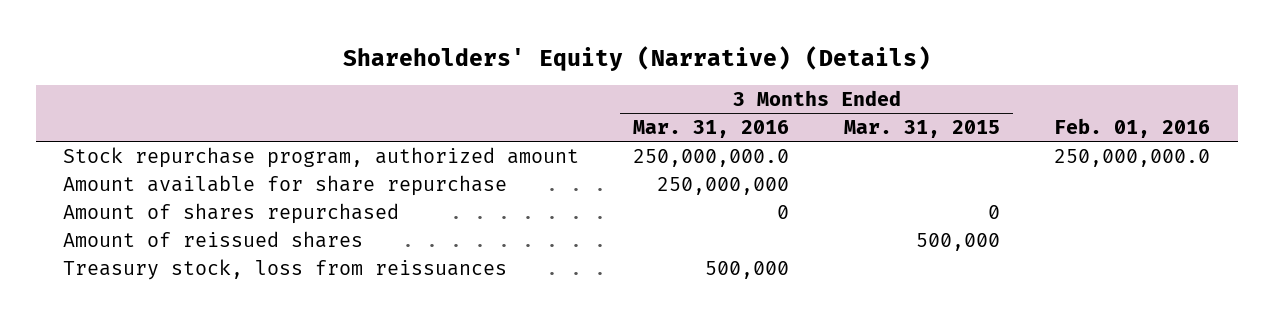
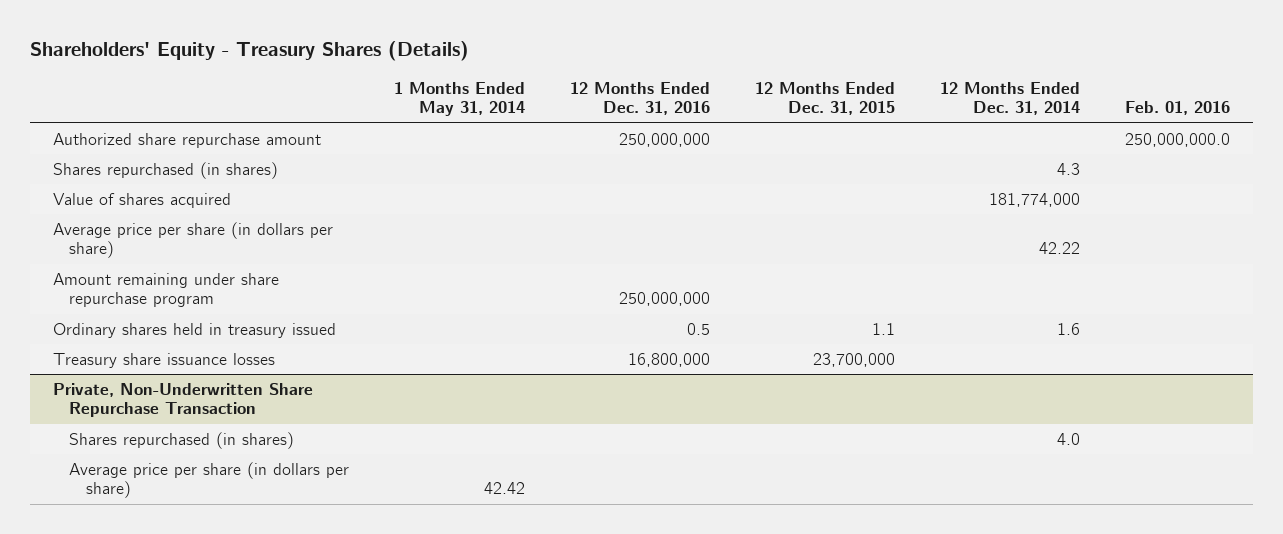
- Shareholders' Equity (Narrative) (Details)
+ Shareholders' Equity - Treasury Shares (Details)
- | 3 Months Ended Mar. 31, 2016 | 3 Months Ended Mar. 31, 2015 | Feb. 01, 2016
+ | 1 Months Ended May 31, 2014 | 12 Months Ended Dec. 31, 2016 | 12 Months Ended Dec. 31, 2015 | 12 Months Ended Dec. 31, 2014 | Feb. 01, 2016
- Stock repurchase program, authorized amount | 250,000,000.0 | | 250,000,000.0
- Amount available for share repurchase | 250,000,000 | |
- Amount of shares repurchased | 0 | 0 |
- Amount of reissued shares | | 500,000 |
- Treasury stock, loss from reissuances | 500,000 | |
+ Authorized share repurchase amount | | 250,000,000 | | | 250,000,000.0
+ Shares repurchased (in shares) | | | | 4.3 |
+ Value of shares acquired | | | | 181,774,000 |
+ Average price per share (in dollars per share) | | | | 42.22 |
+ Amount remaining under share repurchase program | | 250,000,000 | | |
+ Ordinary shares held in treasury issued | | 0.5 | 1.1 | 1.6 |
+ Treasury share issuance losses | | 16,800,000 | 23,700,000 | |
+ Private, Non-Underwritten Share Repurchase Transaction
+ Shares repurchased (in shares) | | | | 4.0 |
+ Average price per share (in dollars per share) | 42.42 | | | |

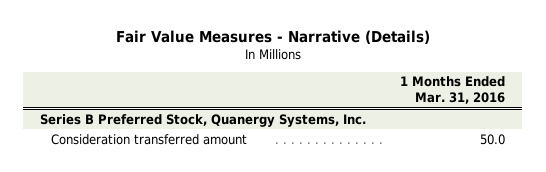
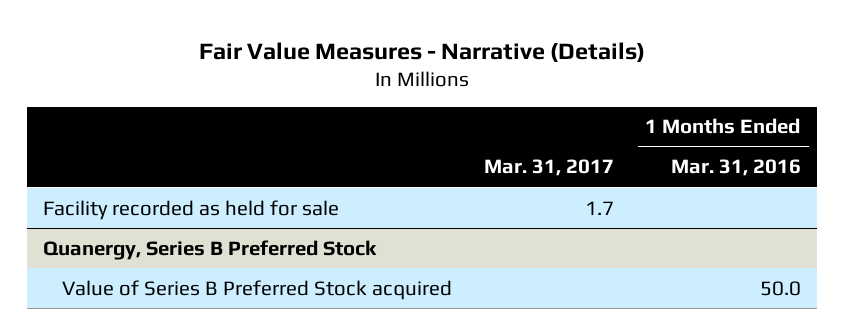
- | 1 Months Ended Mar. 31, 2016
+ | Mar. 31, 2017 | 1 Months Ended Mar. 31, 2016
- Series B Preferred Stock, Quanergy Systems, Inc.
- Consideration transferred amount | 50.0
+ Facility recorded as held for sale | 1.7 |
+ Quanergy, Series B Preferred Stock
+ Value of Series B Preferred Stock acquired | | 50.0

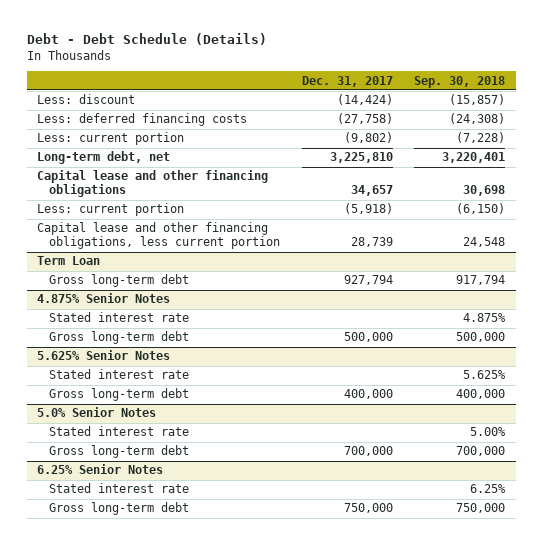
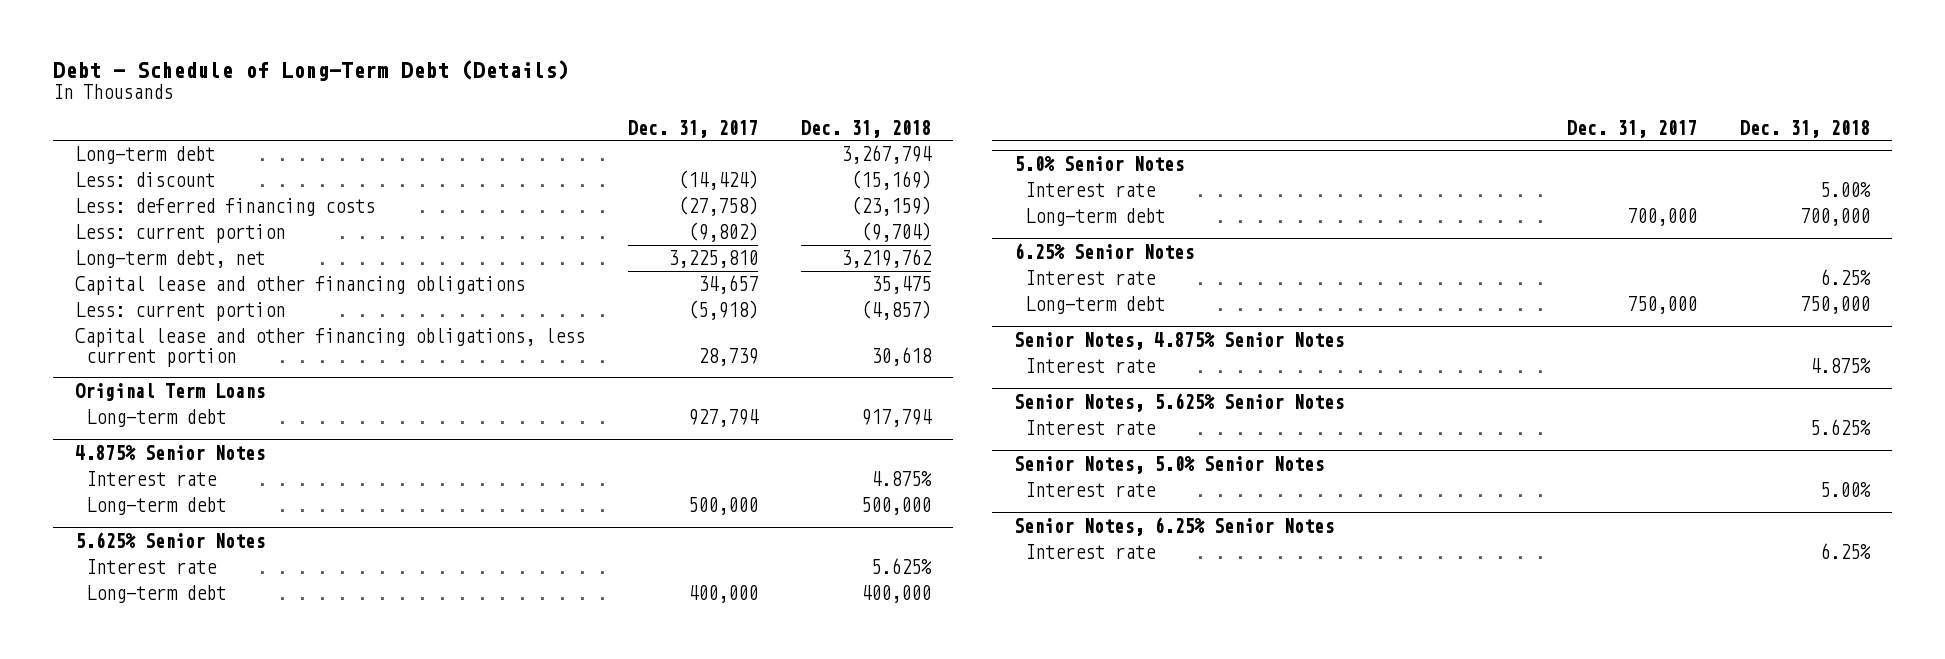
- Debt - Debt Schedule (Details)
+ Debt - Schedule of Long-Term Debt (Details)
- | Dec. 31, 2017 | Sep. 30, 2018
+ | Dec. 31, 2017 | Dec. 31, 2018
+ Long-term debt | | 3,267,794
- Term Loan
- Gross long-term debt | 927,794 | 917,794
+ Original Term Loans
+ Long-term debt | 927,794 | 917,794
@ 4.875% Senior Notes
- Stated interest rate | | 4.875%
- Gross long-term debt | 500,000 | 500,000
+ Interest rate | | 4.875%
+ Long-term debt | 500,000 | 500,000
@ 5.625% Senior Notes
- Stated interest rate | | 5.625%
- Gross long-term debt | 400,000 | 400,000
+ Interest rate | | 5.625%
+ Long-term debt | 400,000 | 400,000
@ 5.0% Senior Notes
- Stated interest rate | | 5.00%
- Gross long-term debt | 700,000 | 700,000
+ Interest rate | | 5.00%
+ Long-term debt | 700,000 | 700,000
@ 6.25% Senior Notes
- Stated interest rate | | 6.25%
- Gross long-term debt | 750,000 | 750,000
+ Interest rate | | 6.25%
+ Long-term debt | 750,000 | 750,000
+ Senior Notes, 4.875% Senior Notes
+ Interest rate | | 4.875%
+ Senior Notes, 5.625% Senior Notes
+ Interest rate | | 5.625%
+ Senior Notes, 5.0% Senior Notes
+ Interest rate | | 5.00%
+ Senior Notes, 6.25% Senior Notes
+ Interest rate | | 6.25%

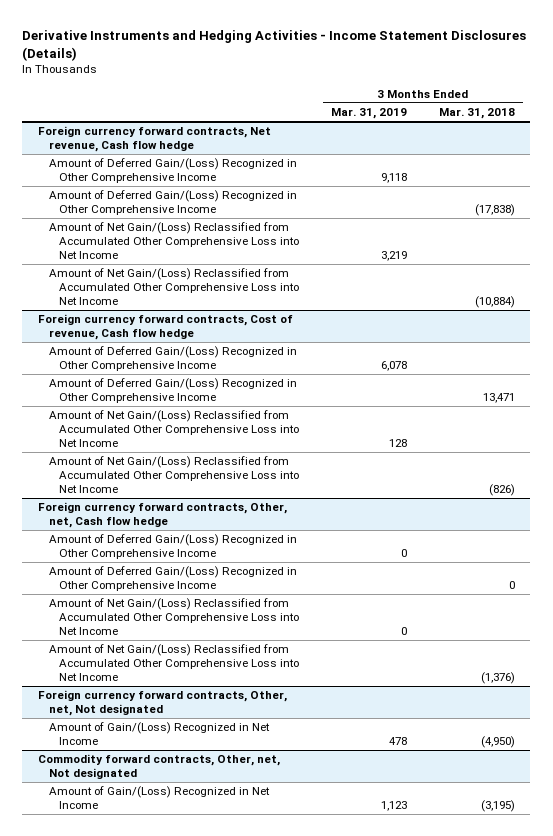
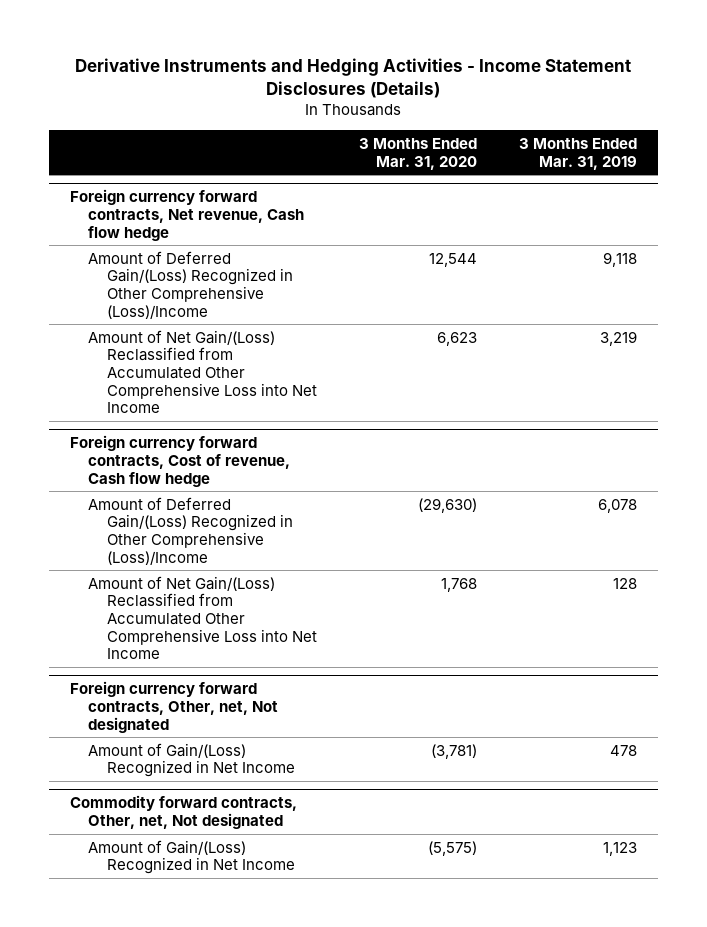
- | 3 Months Ended Mar. 31, 2019 | 3 Months Ended Mar. 31, 2018
+ | 3 Months Ended Mar. 31, 2020 | 3 Months Ended Mar. 31, 2019
@ Foreign currency forward contracts, Net revenue, Cash flow hedge
- Amount of Deferred Gain/(Loss) Recognized in Other Comprehensive Income | 9,118 |
- Amount of Deferred Gain/(Loss) Recognized in Other Comprehensive Income | | (17,838)
+ Amount of Deferred Gain/(Loss) Recognized in Other Comprehensive (Loss)/Income | 12,544 | 9,118
- Amount of Net Gain/(Loss) Reclassified from Accumulated Other Comprehensive Loss into Net Income | | (10,884)
@ Foreign currency forward contracts, Cost of revenue, Cash flow hedge
- Amount of Deferred Gain/(Loss) Recognized in Other Comprehensive Income | 6,078 |
- Amount of Deferred Gain/(Loss) Recognized in Other Comprehensive Income | | 13,471
+ Amount of Deferred Gain/(Loss) Recognized in Other Comprehensive (Loss)/Income | (29,630) | 6,078
- Amount of Net Gain/(Loss) Reclassified from Accumulated Other Comprehensive Loss into Net Income | | (826)
- Foreign currency forward contracts, Other, net, Cash flow hedge
- Amount of Deferred Gain/(Loss) Recognized in Other Comprehensive Income | 0 |
- Amount of Deferred Gain/(Loss) Recognized in Other Comprehensive Income | | 0
- Amount of Net Gain/(Loss) Reclassified from Accumulated Other Comprehensive Loss into Net Income | 0 |
- Amount of Net Gain/(Loss) Reclassified from Accumulated Other Comprehensive Loss into Net Income | | (1,376)

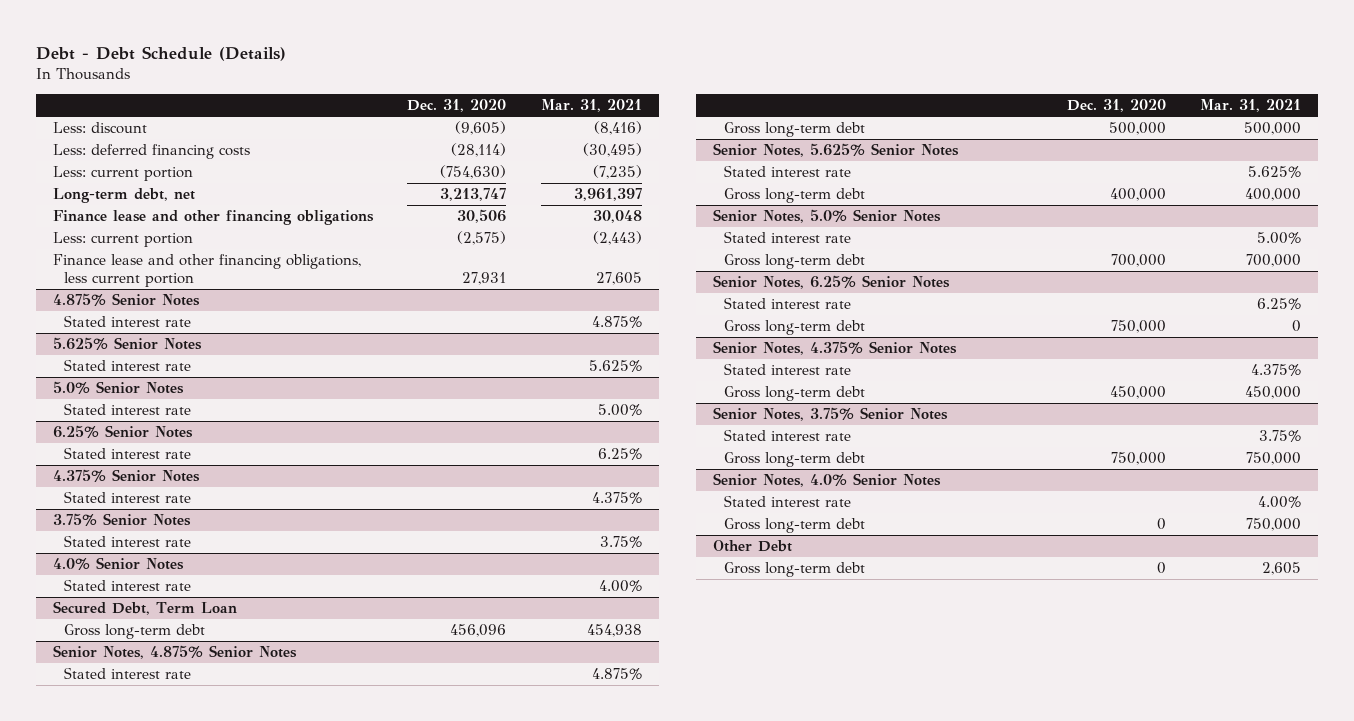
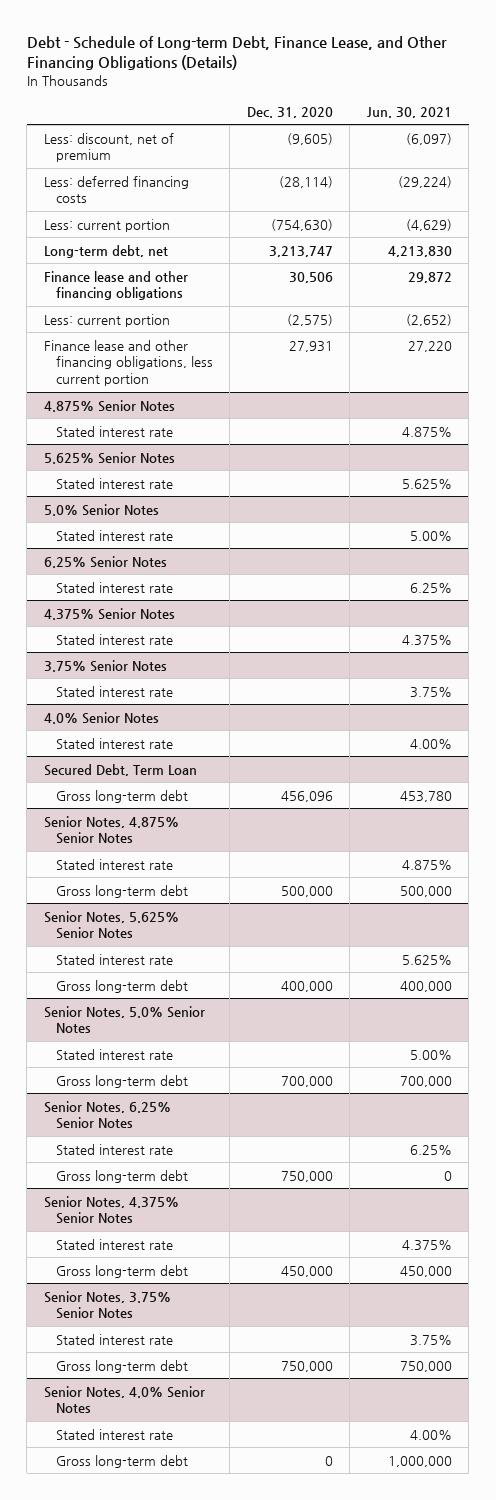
- Debt - Debt Schedule (Details)
+ Debt - Schedule of Long-term Debt, Finance Lease, and Other Financing Obligations (Details)
- | Dec. 31, 2020 | Mar. 31, 2021
+ | Dec. 31, 2020 | Jun. 30, 2021
- Less: discount | (9,605) | (8,416)
+ Less: discount, net of premium | (9,605) | (6,097)
- Other Debt
- Gross long-term debt | 0 | 2,605

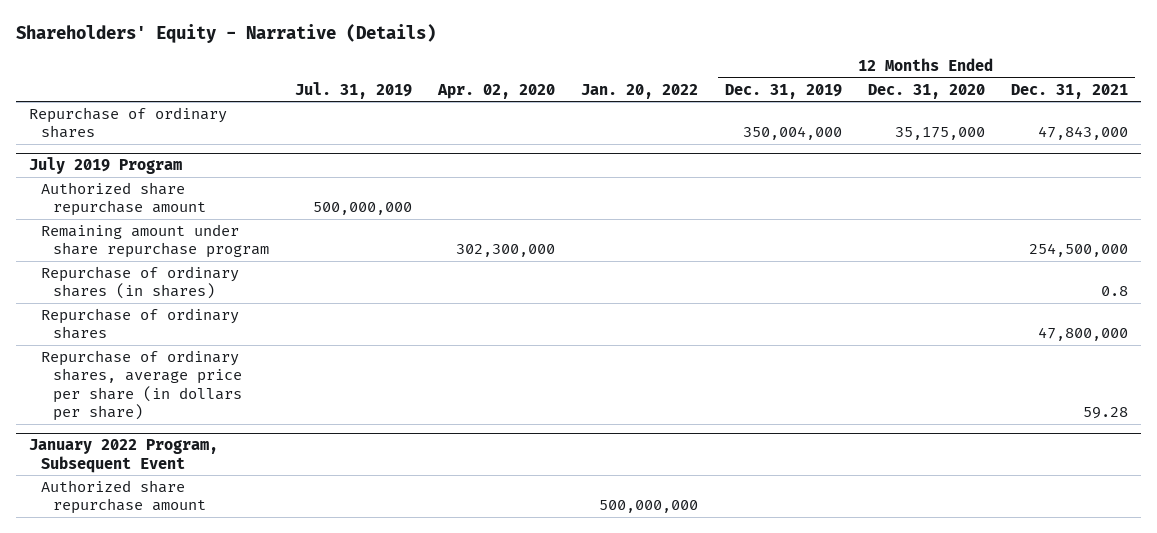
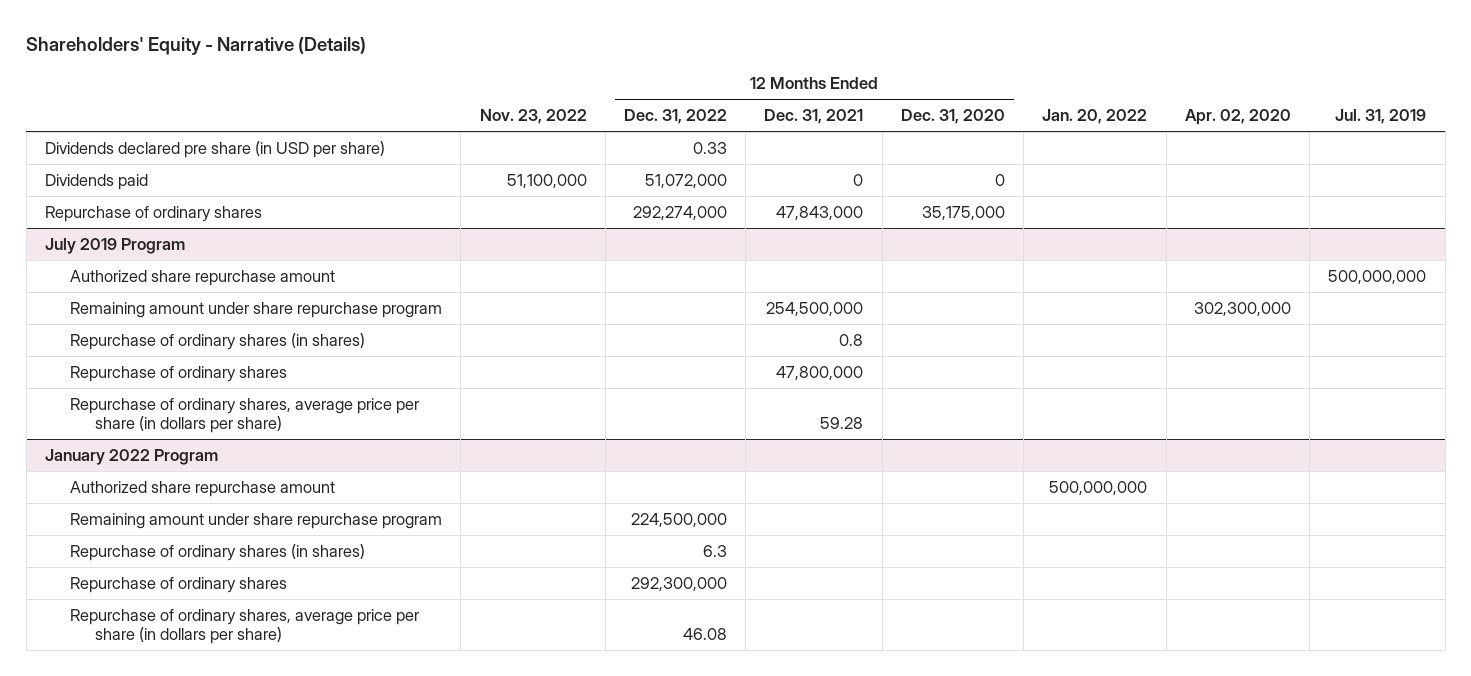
- | Jul. 31, 2019 | Apr. 02, 2020 | Jan. 20, 2022 | 12 Months Ended Dec. 31, 2019 | 12 Months Ended Dec. 31, 2020 | 12 Months Ended Dec. 31, 2021
+ | Nov. 23, 2022 | 12 Months Ended Dec. 31, 2022 | 12 Months Ended Dec. 31, 2021 | 12 Months Ended Dec. 31, 2020 | Jan. 20, 2022 | Apr. 02, 2020 | Jul. 31, 2019
+ Dividends declared pre share (in USD per share) | | 0.33 | | | | |
+ Dividends paid | 51,100,000 | 51,072,000 | 0 | 0 | | |
- January 2022 Program, Subsequent Event
+ January 2022 Program
+ Remaining amount under share repurchase program | | 224,500,000 | | | | |
+ Repurchase of ordinary shares (in shares) | | 6.3 | | | | |
+ Repurchase of ordinary shares | | 292,300,000 | | | | |
+ Repurchase of ordinary shares, average price per share (in dollars per share) | | 46.08 | | | | |

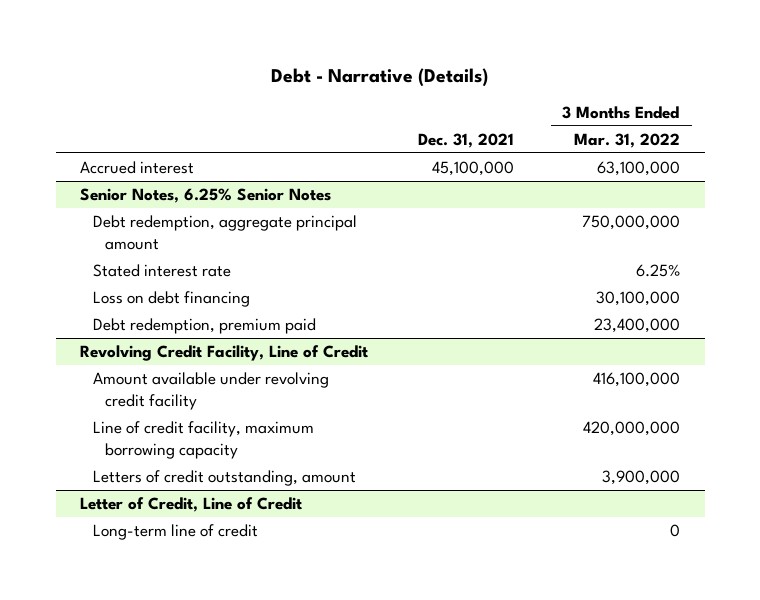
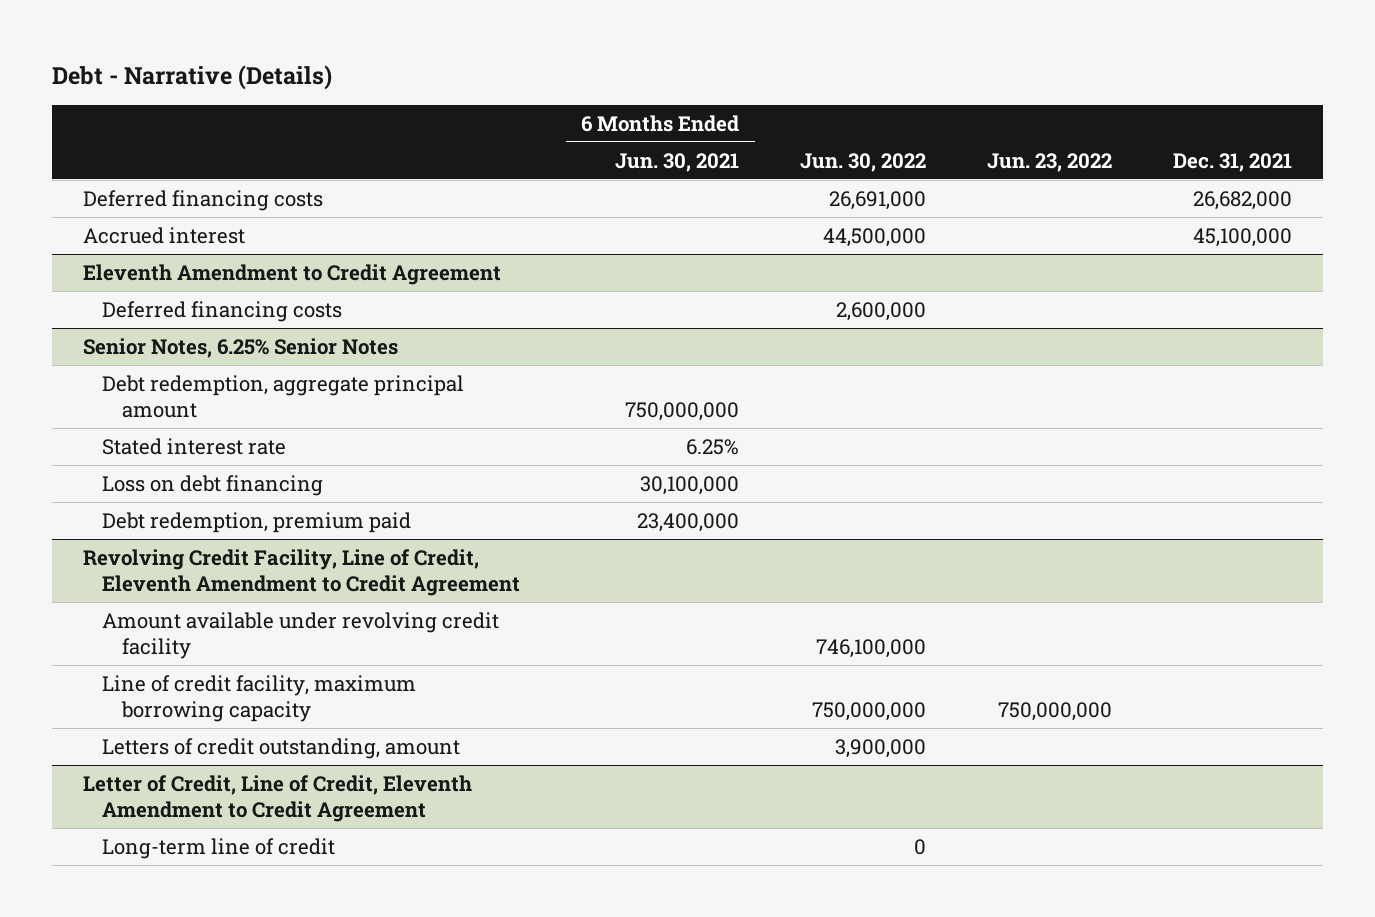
- | Dec. 31, 2021 | 3 Months Ended Mar. 31, 2022
+ | 6 Months Ended Jun. 30, 2021 | Jun. 30, 2022 | Jun. 23, 2022 | Dec. 31, 2021
+ Deferred financing costs | | 26,691,000 | | 26,682,000
+ Eleventh Amendment to Credit Agreement
+ Deferred financing costs | | 2,600,000 | |
- Revolving Credit Facility, Line of Credit
+ Revolving Credit Facility, Line of Credit, Eleventh Amendment to Credit Agreement
- Letter of Credit, Line of Credit
+ Letter of Credit, Line of Credit, Eleventh Amendment to Credit Agreement

